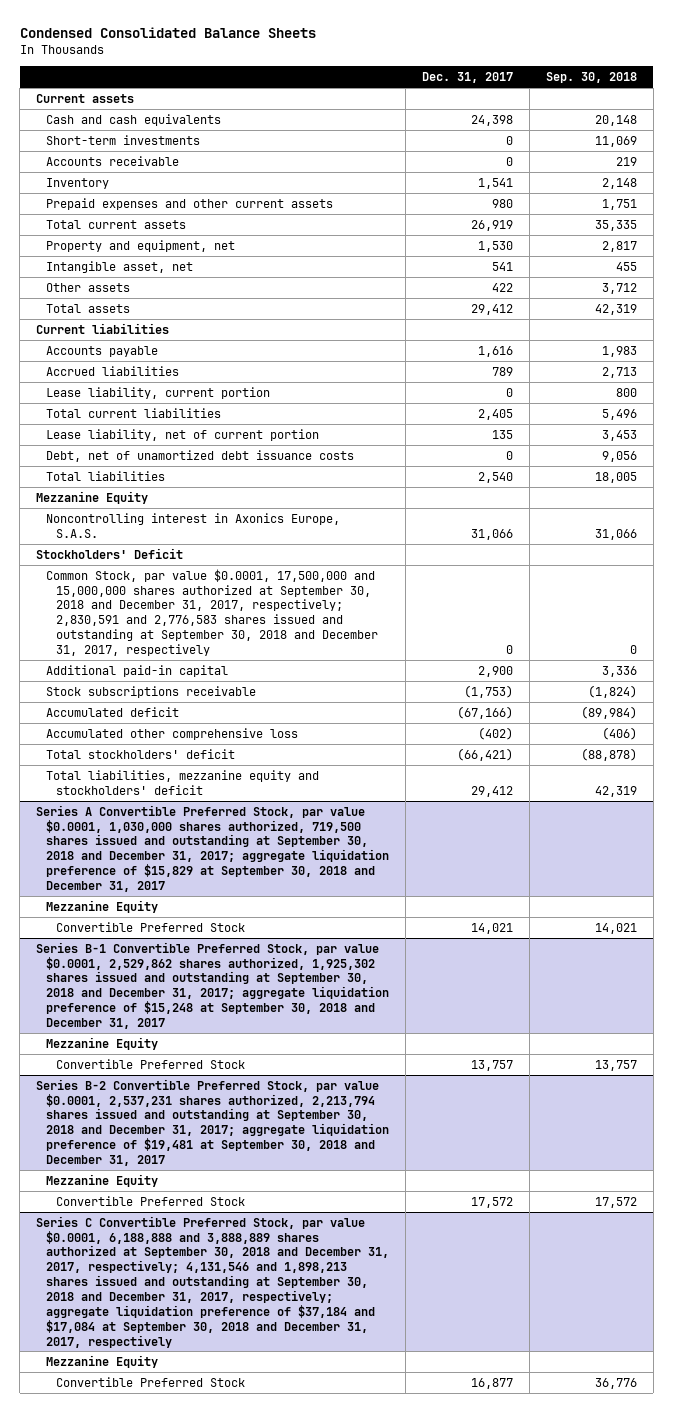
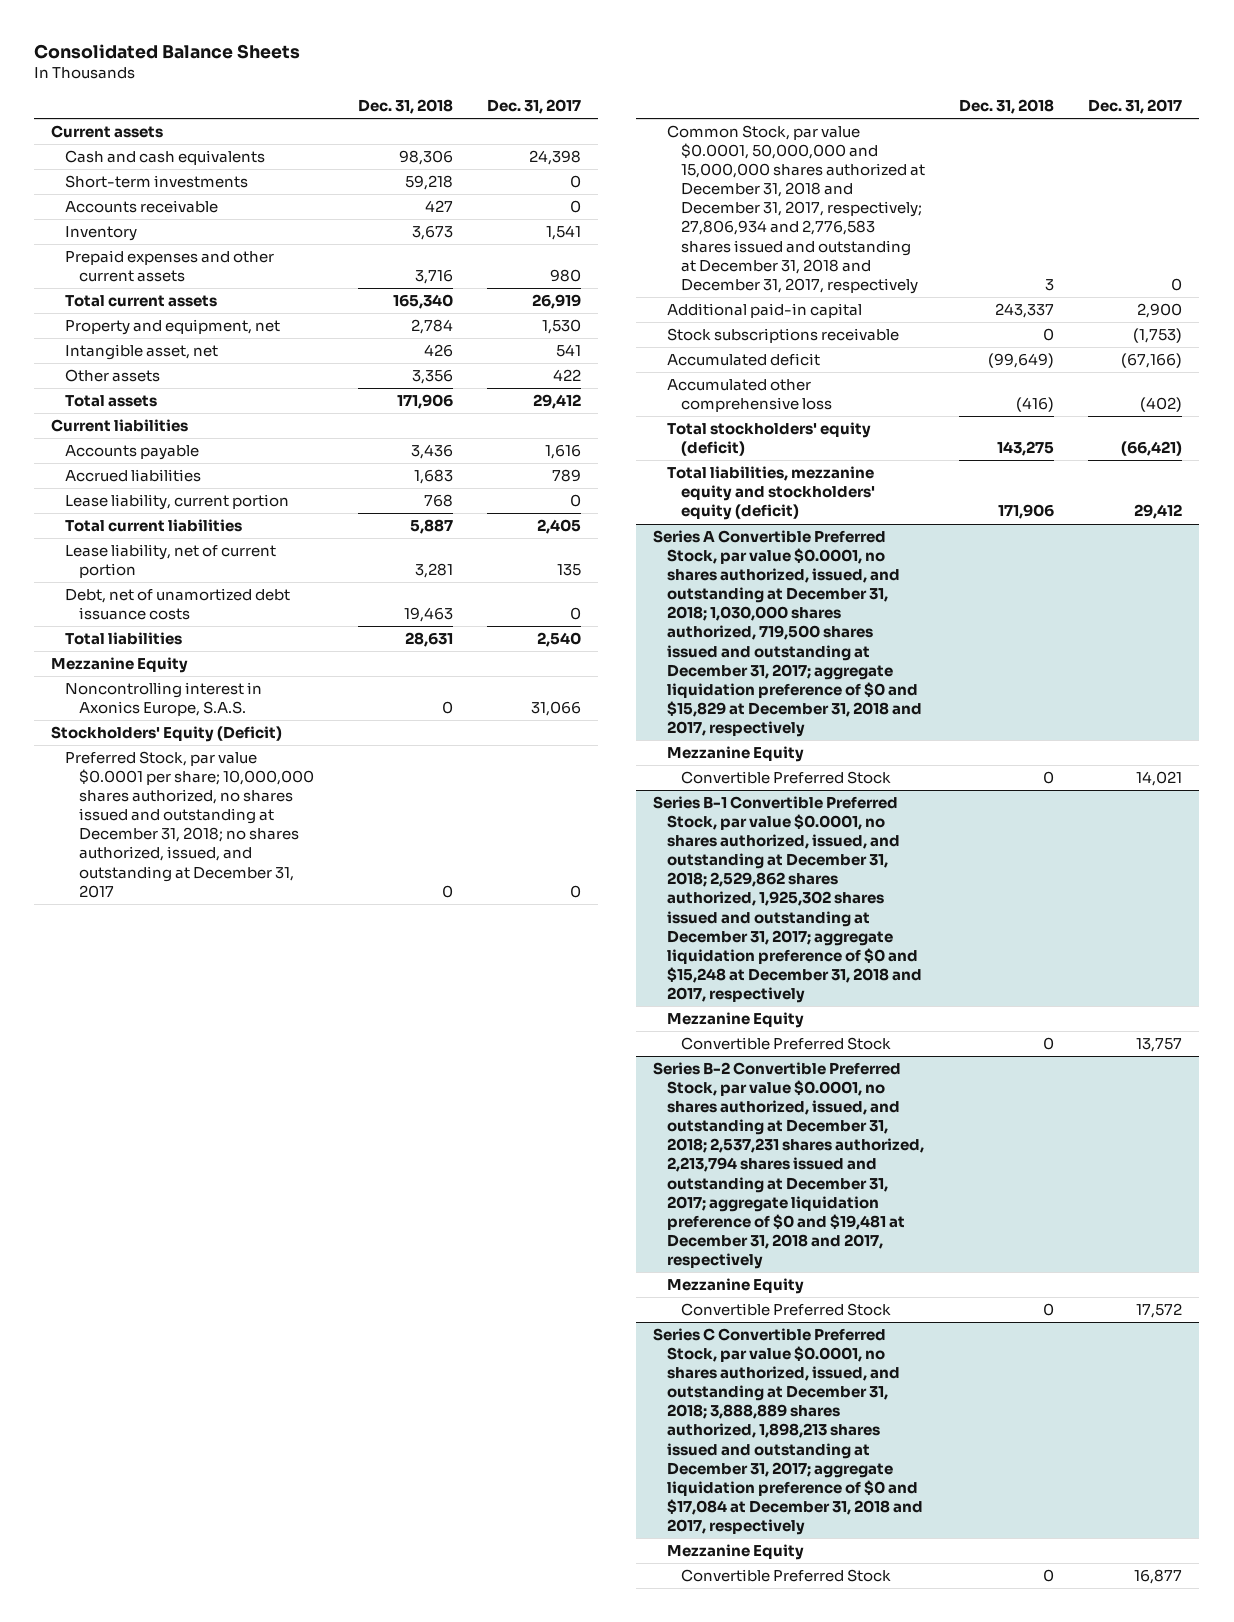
- Condensed Consolidated Balance Sheets
+ Consolidated Balance Sheets
- | Dec. 31, 2017 | Sep. 30, 2018
+ | Dec. 31, 2018 | Dec. 31, 2017
- Stockholders' Deficit
- Common Stock, par value $0.0001, 17,500,000 and 15,000,000 shares authorized at September 30, 2018 and December 31, 2017, respectively; 2,830,591 and 2,776,583 shares issued and outstanding at September 30, 2018 and December 31, 2017, respectively | 0 | 0
+ Stockholders' Equity (Deficit)
+ Preferred Stock, par value $0.0001 per share; 10,000,000 shares authorized, no shares issued and outstanding at December 31, 2018; no shares authorized, issued, and outstanding at December 31, 2017 | 0 | 0
+ Common Stock, par value $0.0001, 50,000,000 and 15,000,000 shares authorized at December 31, 2018 and December 31, 2017, respectively; 27,806,934 and 2,776,583 shares issued and outstanding at December 31, 2018 and December 31, 2017, respectively | 3 | 0
- Total stockholders' deficit | (66,421) | (88,878)
- Total liabilities, mezzanine equity and stockholders' deficit | 29,412 | 42,319
- Series A Convertible Preferred Stock, par value $0.0001, 1,030,000 shares authorized, 719,500 shares issued and outstanding at September 30, 2018 and December 31, 2017; aggregate liquidation preference of $15,829 at September 30, 2018 and December 31, 2017
+ Total stockholders' equity (deficit) | 143,275 | (66,421)
+ Total liabilities, mezzanine equity and stockholders' equity (deficit) | 171,906 | 29,412
+ Series A Convertible Preferred Stock, par value $0.0001, no shares authorized, issued, and outstanding at December 31, 2018; 1,030,000 shares authorized, 719,500 shares issued and outstanding at December 31, 2017; aggregate liquidation preference of $0 and $15,829 at December 31, 2018 and 2017, respectively
- Series B-1 Convertible Preferred Stock, par value $0.0001, 2,529,862 shares authorized, 1,925,302 shares issued and outstanding at September 30, 2018 and December 31, 2017; aggregate liquidation preference of $15,248 at September 30, 2018 and December 31, 2017
+ Series B-1 Convertible Preferred Stock, par value $0.0001, no shares authorized, issued, and outstanding at December 31, 2018; 2,529,862 shares authorized, 1,925,302 shares issued and outstanding at December 31, 2017; aggregate liquidation preference of $0 and $15,248 at December 31, 2018 and 2017, respectively
- Series B-2 Convertible Preferred Stock, par value $0.0001, 2,537,231 shares authorized, 2,213,794 shares issued and outstanding at September 30, 2018 and December 31, 2017; aggregate liquidation preference of $19,481 at September 30, 2018 and December 31, 2017
+ Series B-2 Convertible Preferred Stock, par value $0.0001, no shares authorized, issued, and outstanding at December 31, 2018; 2,537,231 shares authorized, 2,213,794 shares issued and outstanding at December 31, 2017; aggregate liquidation preference of $0 and $19,481 at December 31, 2018 and 2017, respectively
- Series C Convertible Preferred Stock, par value $0.0001, 6,188,888 and 3,888,889 shares authorized at September 30, 2018 and December 31, 2017, respectively; 4,131,546 and 1,898,213 shares issued and outstanding at September 30, 2018 and December 31, 2017, respectively; aggregate liquidation preference of $37,184 and $17,084 at September 30, 2018 and December 31, 2017, respectively
+ Series C Convertible Preferred Stock, par value $0.0001, no shares authorized, issued, and outstanding at December 31, 2018; 3,888,889 shares authorized, 1,898,213 shares issued and outstanding at December 31, 2017; aggregate liquidation preference of $0 and $17,084 at December 31, 2018 and 2017, respectively

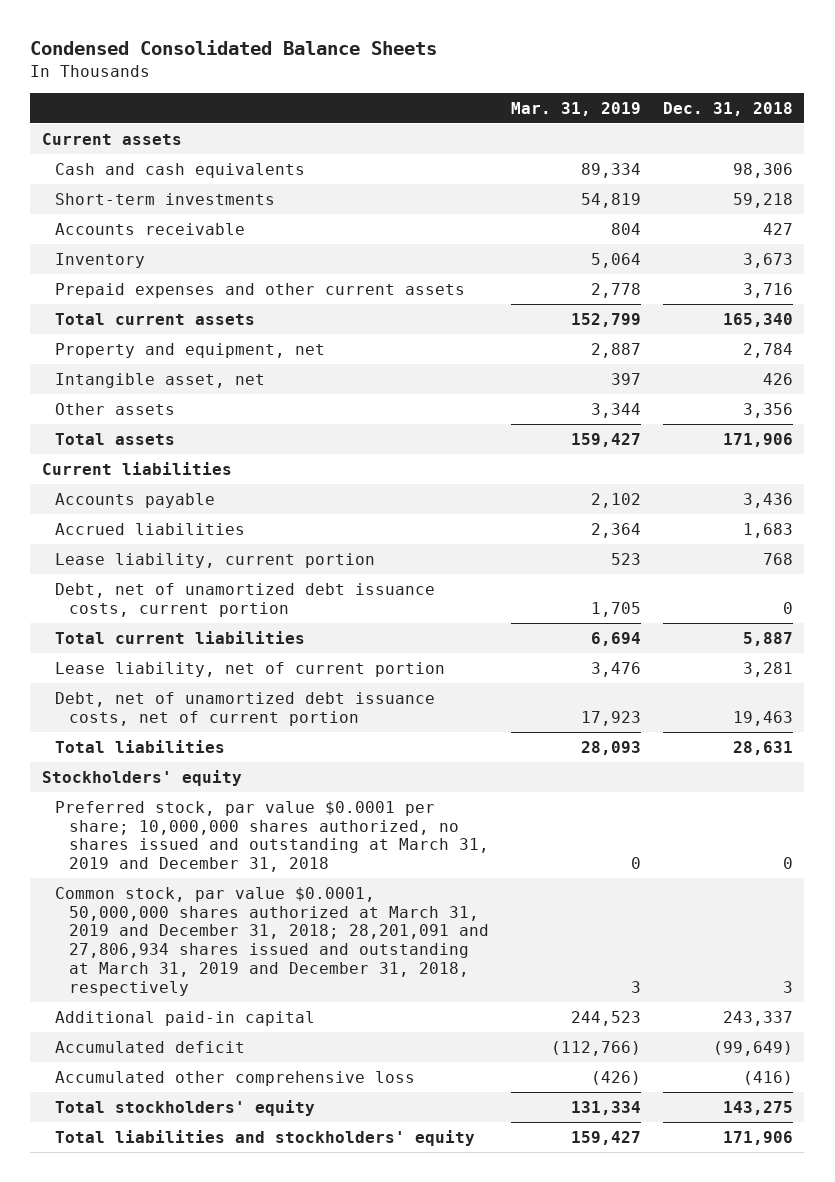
- Consolidated Balance Sheets
+ Condensed Consolidated Balance Sheets
- | Dec. 31, 2018 | Dec. 31, 2017
+ | Mar. 31, 2019 | Dec. 31, 2018
+ Debt, net of unamortized debt issuance costs, current portion | 1,705 | 0
- Debt, net of unamortized debt issuance costs | 19,463 | 0
+ Debt, net of unamortized debt issuance costs, net of current portion | 17,923 | 19,463
- Mezzanine Equity
- Noncontrolling interest in Axonics Europe, S.A.S. | 0 | 31,066
- Stockholders' Equity (Deficit)
- Preferred Stock, par value $0.0001 per share; 10,000,000 shares authorized, no shares issued and outstanding at December 31, 2018; no shares authorized, issued, and outstanding at December 31, 2017 | 0 | 0
- Common Stock, par value $0.0001, 50,000,000 and 15,000,000 shares authorized at December 31, 2018 and December 31, 2017, respectively; 27,806,934 and 2,776,583 shares issued and outstanding at December 31, 2018 and December 31, 2017, respectively | 3 | 0
+ Stockholders' equity
+ Preferred stock, par value $0.0001 per share; 10,000,000 shares authorized, no shares issued and outstanding at March 31, 2019 and December 31, 2018 | 0 | 0
+ Common stock, par value $0.0001, 50,000,000 shares authorized at March 31, 2019 and December 31, 2018; 28,201,091 and 27,806,934 shares issued and outstanding at March 31, 2019 and December 31, 2018, respectively | 3 | 3
- Stock subscriptions receivable | 0 | (1,753)
- Total stockholders' equity (deficit) | 143,275 | (66,421)
- Total liabilities, mezzanine equity and stockholders' equity (deficit) | 171,906 | 29,412
- Series A Convertible Preferred Stock, par value $0.0001, no shares authorized, issued, and outstanding at December 31, 2018; 1,030,000 shares authorized, 719,500 shares issued and outstanding at December 31, 2017; aggregate liquidation preference of $0 and $15,829 at December 31, 2018 and 2017, respectively
- Mezzanine Equity
- Convertible Preferred Stock | 0 | 14,021
- Series B-1 Convertible Preferred Stock, par value $0.0001, no shares authorized, issued, and outstanding at December 31, 2018; 2,529,862 shares authorized, 1,925,302 shares issued and outstanding at December 31, 2017; aggregate liquidation preference of $0 and $15,248 at December 31, 2018 and 2017, respectively
- Mezzanine Equity
- Convertible Preferred Stock | 0 | 13,757
- Series B-2 Convertible Preferred Stock, par value $0.0001, no shares authorized, issued, and outstanding at December 31, 2018; 2,537,231 shares authorized, 2,213,794 shares issued and outstanding at December 31, 2017; aggregate liquidation preference of $0 and $19,481 at December 31, 2018 and 2017, respectively
- Mezzanine Equity
- Convertible Preferred Stock | 0 | 17,572
- Series C Convertible Preferred Stock, par value $0.0001, no shares authorized, issued, and outstanding at December 31, 2018; 3,888,889 shares authorized, 1,898,213 shares issued and outstanding at December 31, 2017; aggregate liquidation preference of $0 and $17,084 at December 31, 2018 and 2017, respectively
- Mezzanine Equity
- Convertible Preferred Stock | 0 | 16,877
+ Total stockholders' equity | 131,334 | 143,275
+ Total liabilities and stockholders' equity | 159,427 | 171,906

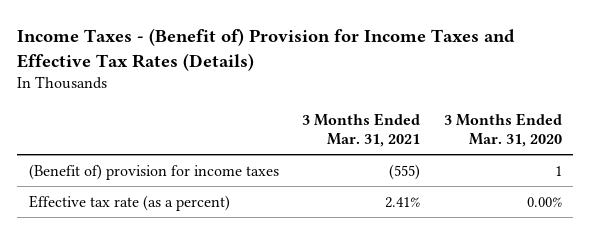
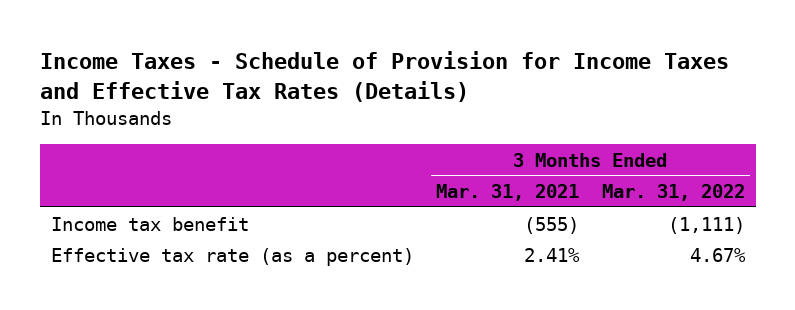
- Income Taxes - (Benefit of) Provision for Income Taxes and Effective Tax Rates (Details)
+ Income Taxes - Schedule of Provision for Income Taxes and Effective Tax Rates (Details)
- | 3 Months Ended Mar. 31, 2021 | 3 Months Ended Mar. 31, 2020
+ | 3 Months Ended Mar. 31, 2021 | 3 Months Ended Mar. 31, 2022
- (Benefit of) provision for income taxes | (555) | 1
+ Income tax benefit | (555) | (1,111)

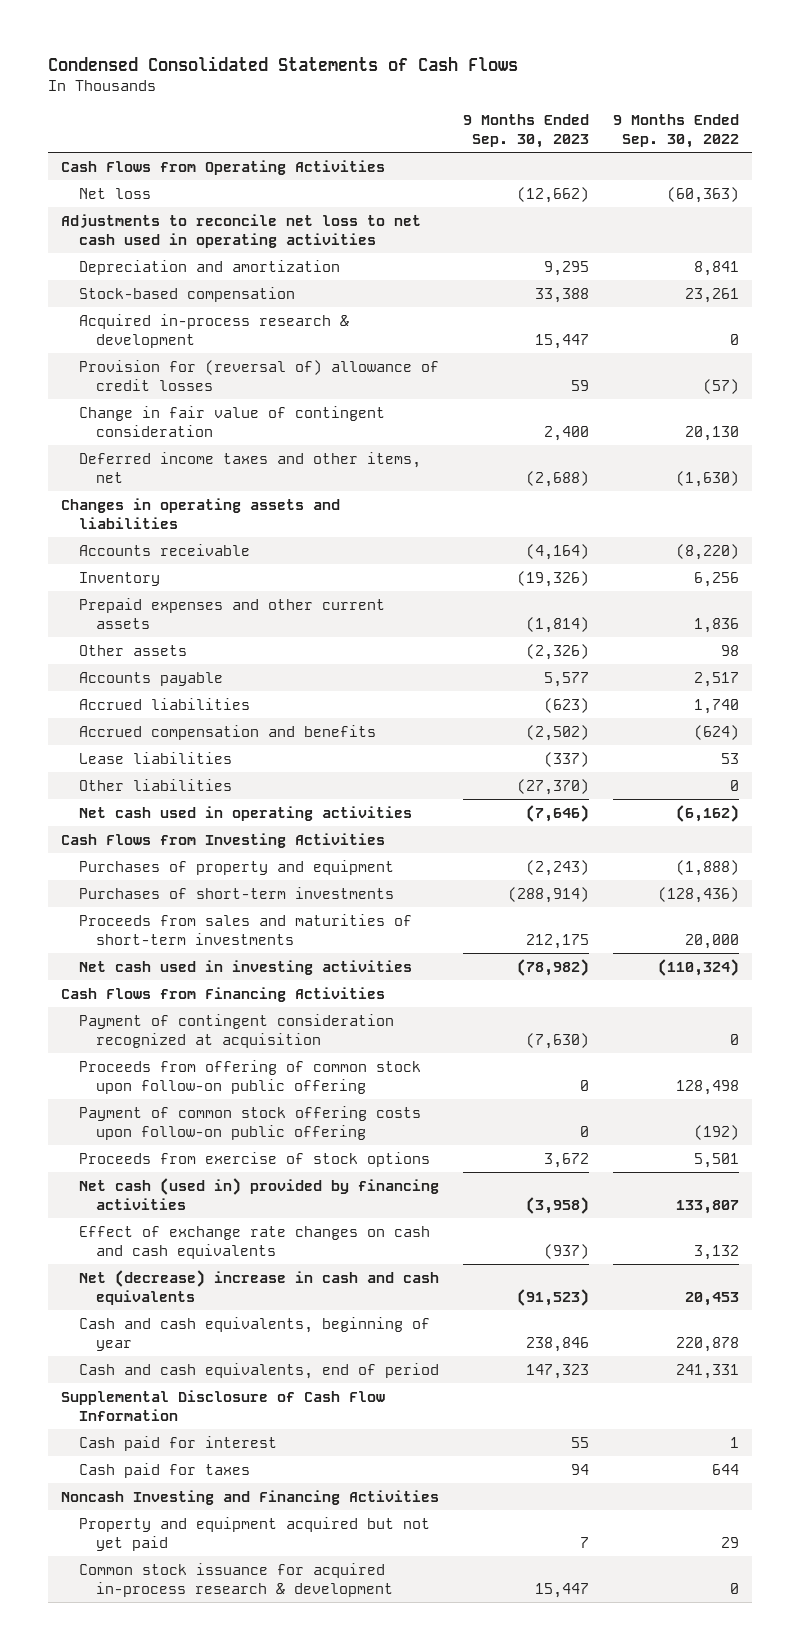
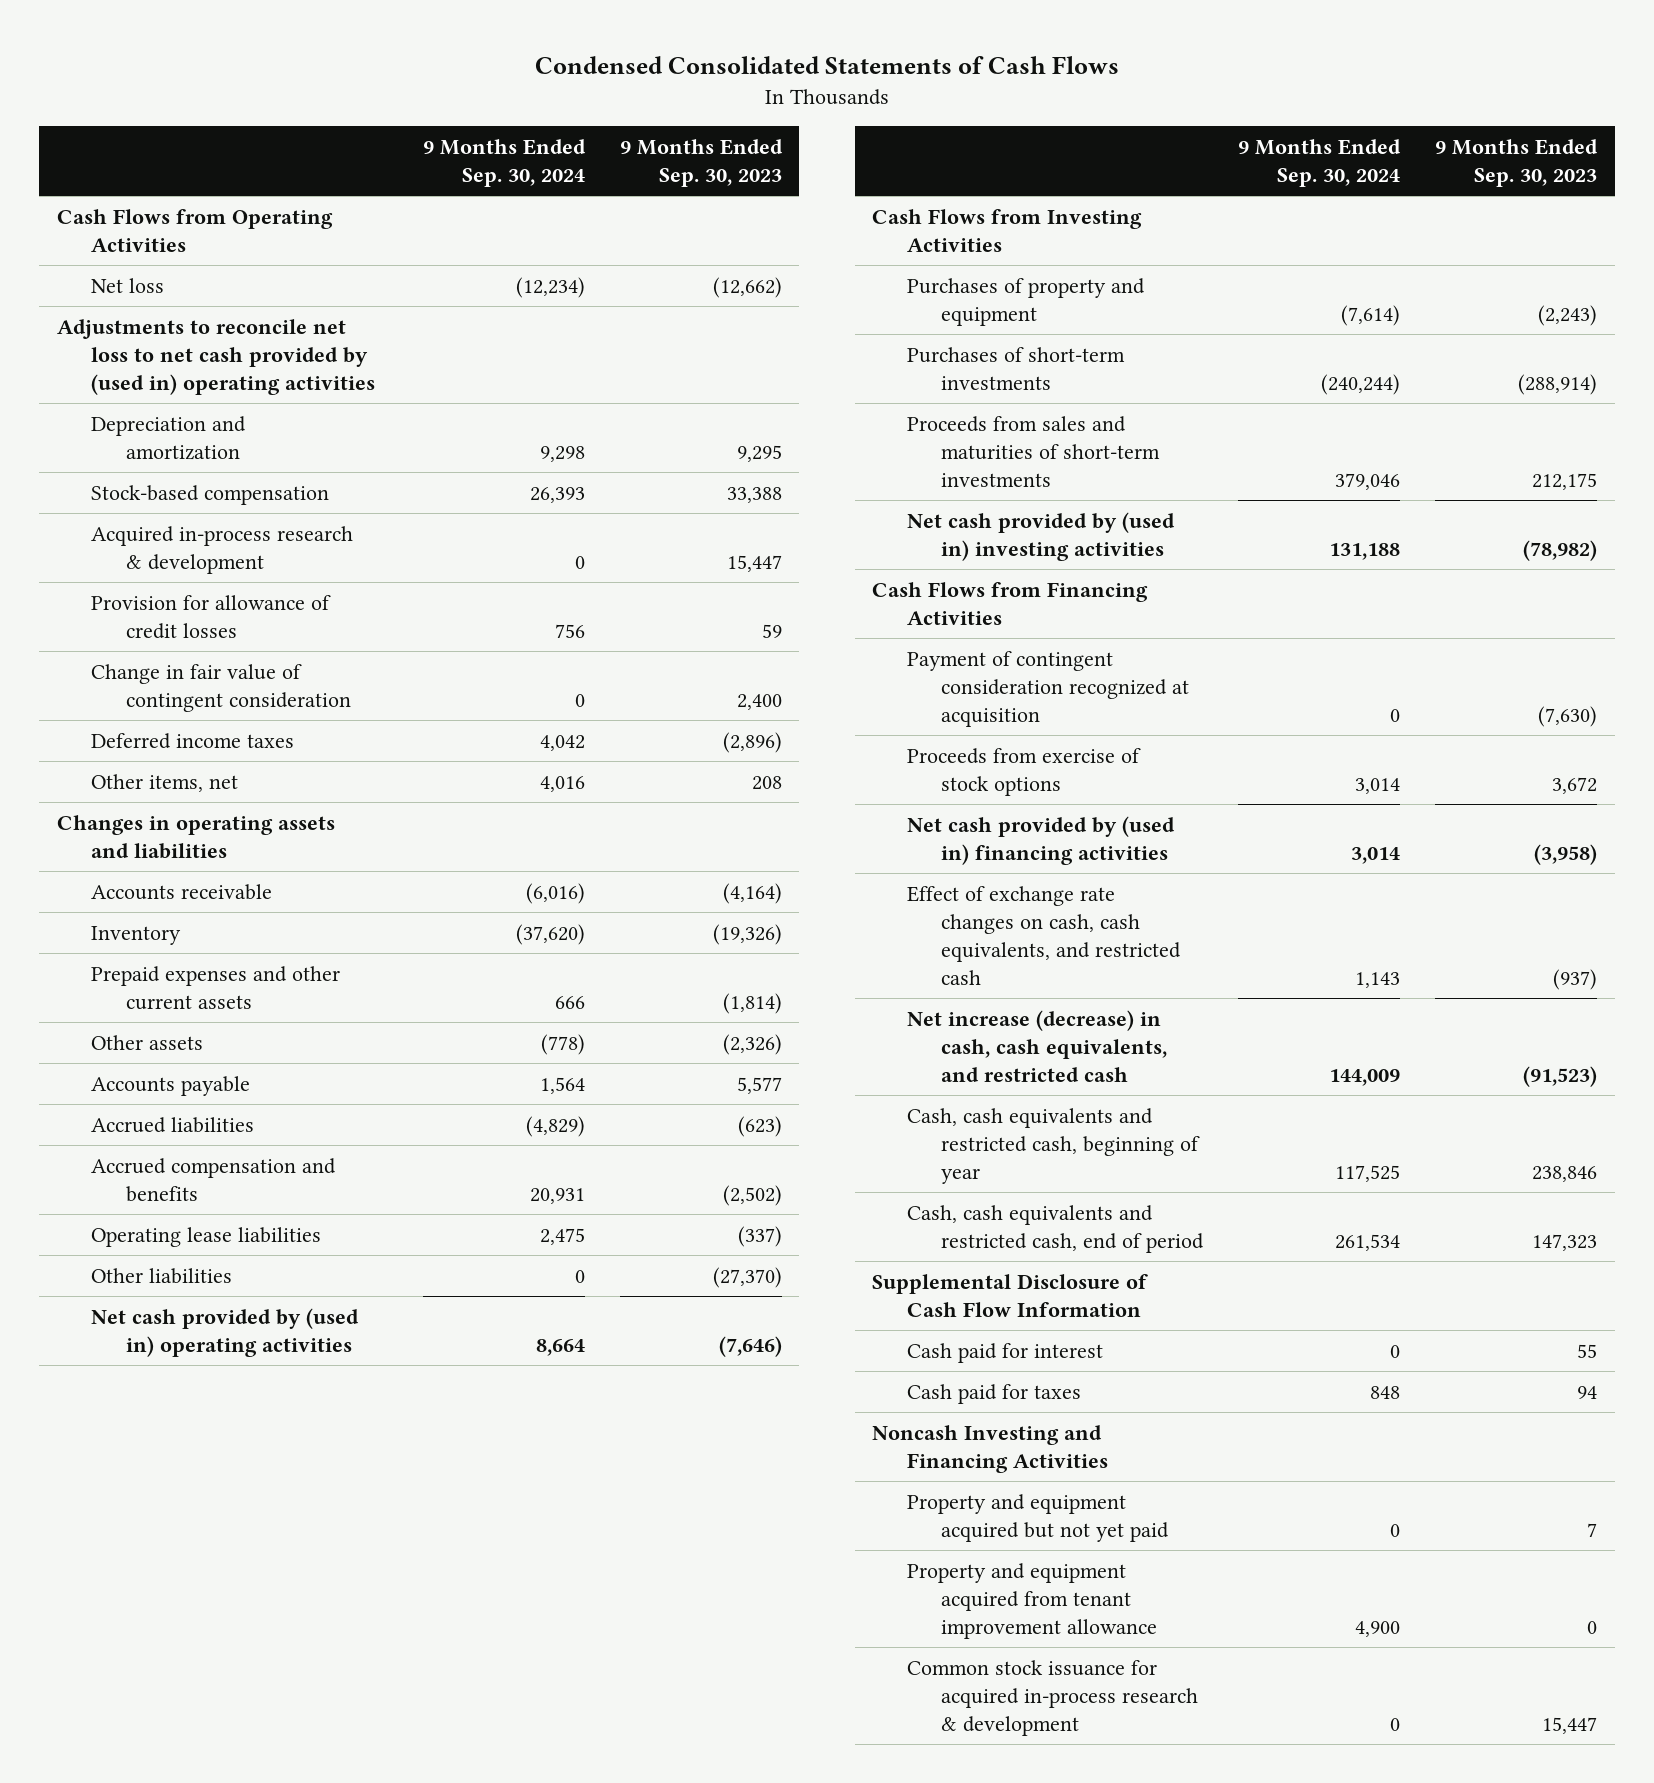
- | 9 Months Ended Sep. 30, 2023 | 9 Months Ended Sep. 30, 2022
+ | 9 Months Ended Sep. 30, 2024 | 9 Months Ended Sep. 30, 2023
- Adjustments to reconcile net loss to net cash used in operating activities
+ Adjustments to reconcile net loss to net cash provided by (used in) operating activities
- Provision for (reversal of) allowance of credit losses | 59 | (57)
+ Provision for allowance of credit losses | 756 | 59
- Deferred income taxes and other items, net | (2,688) | (1,630)
+ Deferred income taxes | 4,042 | (2,896)
+ Other items, net | 4,016 | 208
- Lease liabilities | (337) | 53
+ Operating lease liabilities | 2,475 | (337)
- Net cash used in operating activities | (7,646) | (6,162)
+ Net cash provided by (used in) operating activities | 8,664 | (7,646)
- Net cash used in investing activities | (78,982) | (110,324)
+ Net cash provided by (used in) investing activities | 131,188 | (78,982)
- Proceeds from offering of common stock upon follow-on public offering | 0 | 128,498
- Payment of common stock offering costs upon follow-on public offering | 0 | (192)
- Net cash (used in) provided by financing activities | (3,958) | 133,807
- Effect of exchange rate changes on cash and cash equivalents | (937) | 3,132
- Net (decrease) increase in cash and cash equivalents | (91,523) | 20,453
- Cash and cash equivalents, beginning of year | 238,846 | 220,878
- Cash and cash equivalents, end of period | 147,323 | 241,331
+ Net cash provided by (used in) financing activities | 3,014 | (3,958)
+ Effect of exchange rate changes on cash, cash equivalents, and restricted cash | 1,143 | (937)
+ Net increase (decrease) in cash, cash equivalents, and restricted cash | 144,009 | (91,523)
+ Cash, cash equivalents and restricted cash, beginning of year | 117,525 | 238,846
+ Cash, cash equivalents and restricted cash, end of period | 261,534 | 147,323
+ Property and equipment acquired from tenant improvement allowance | 4,900 | 0

